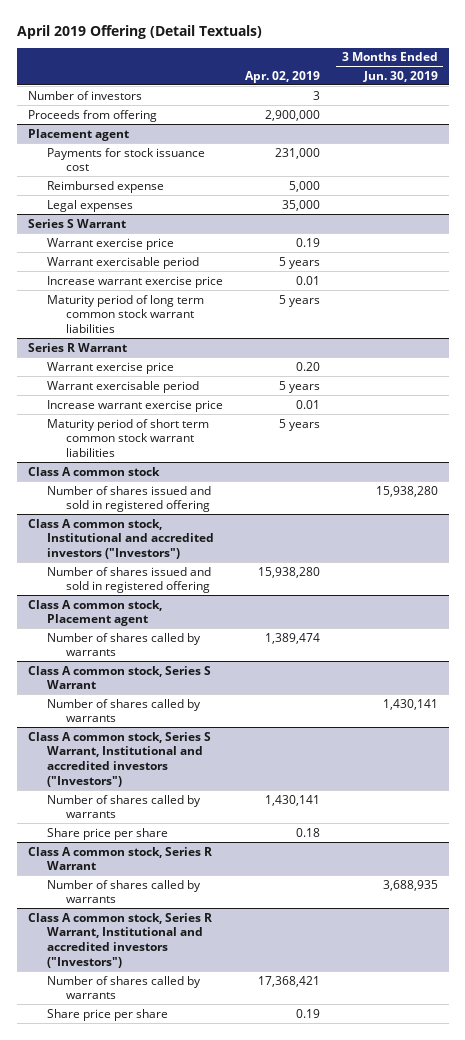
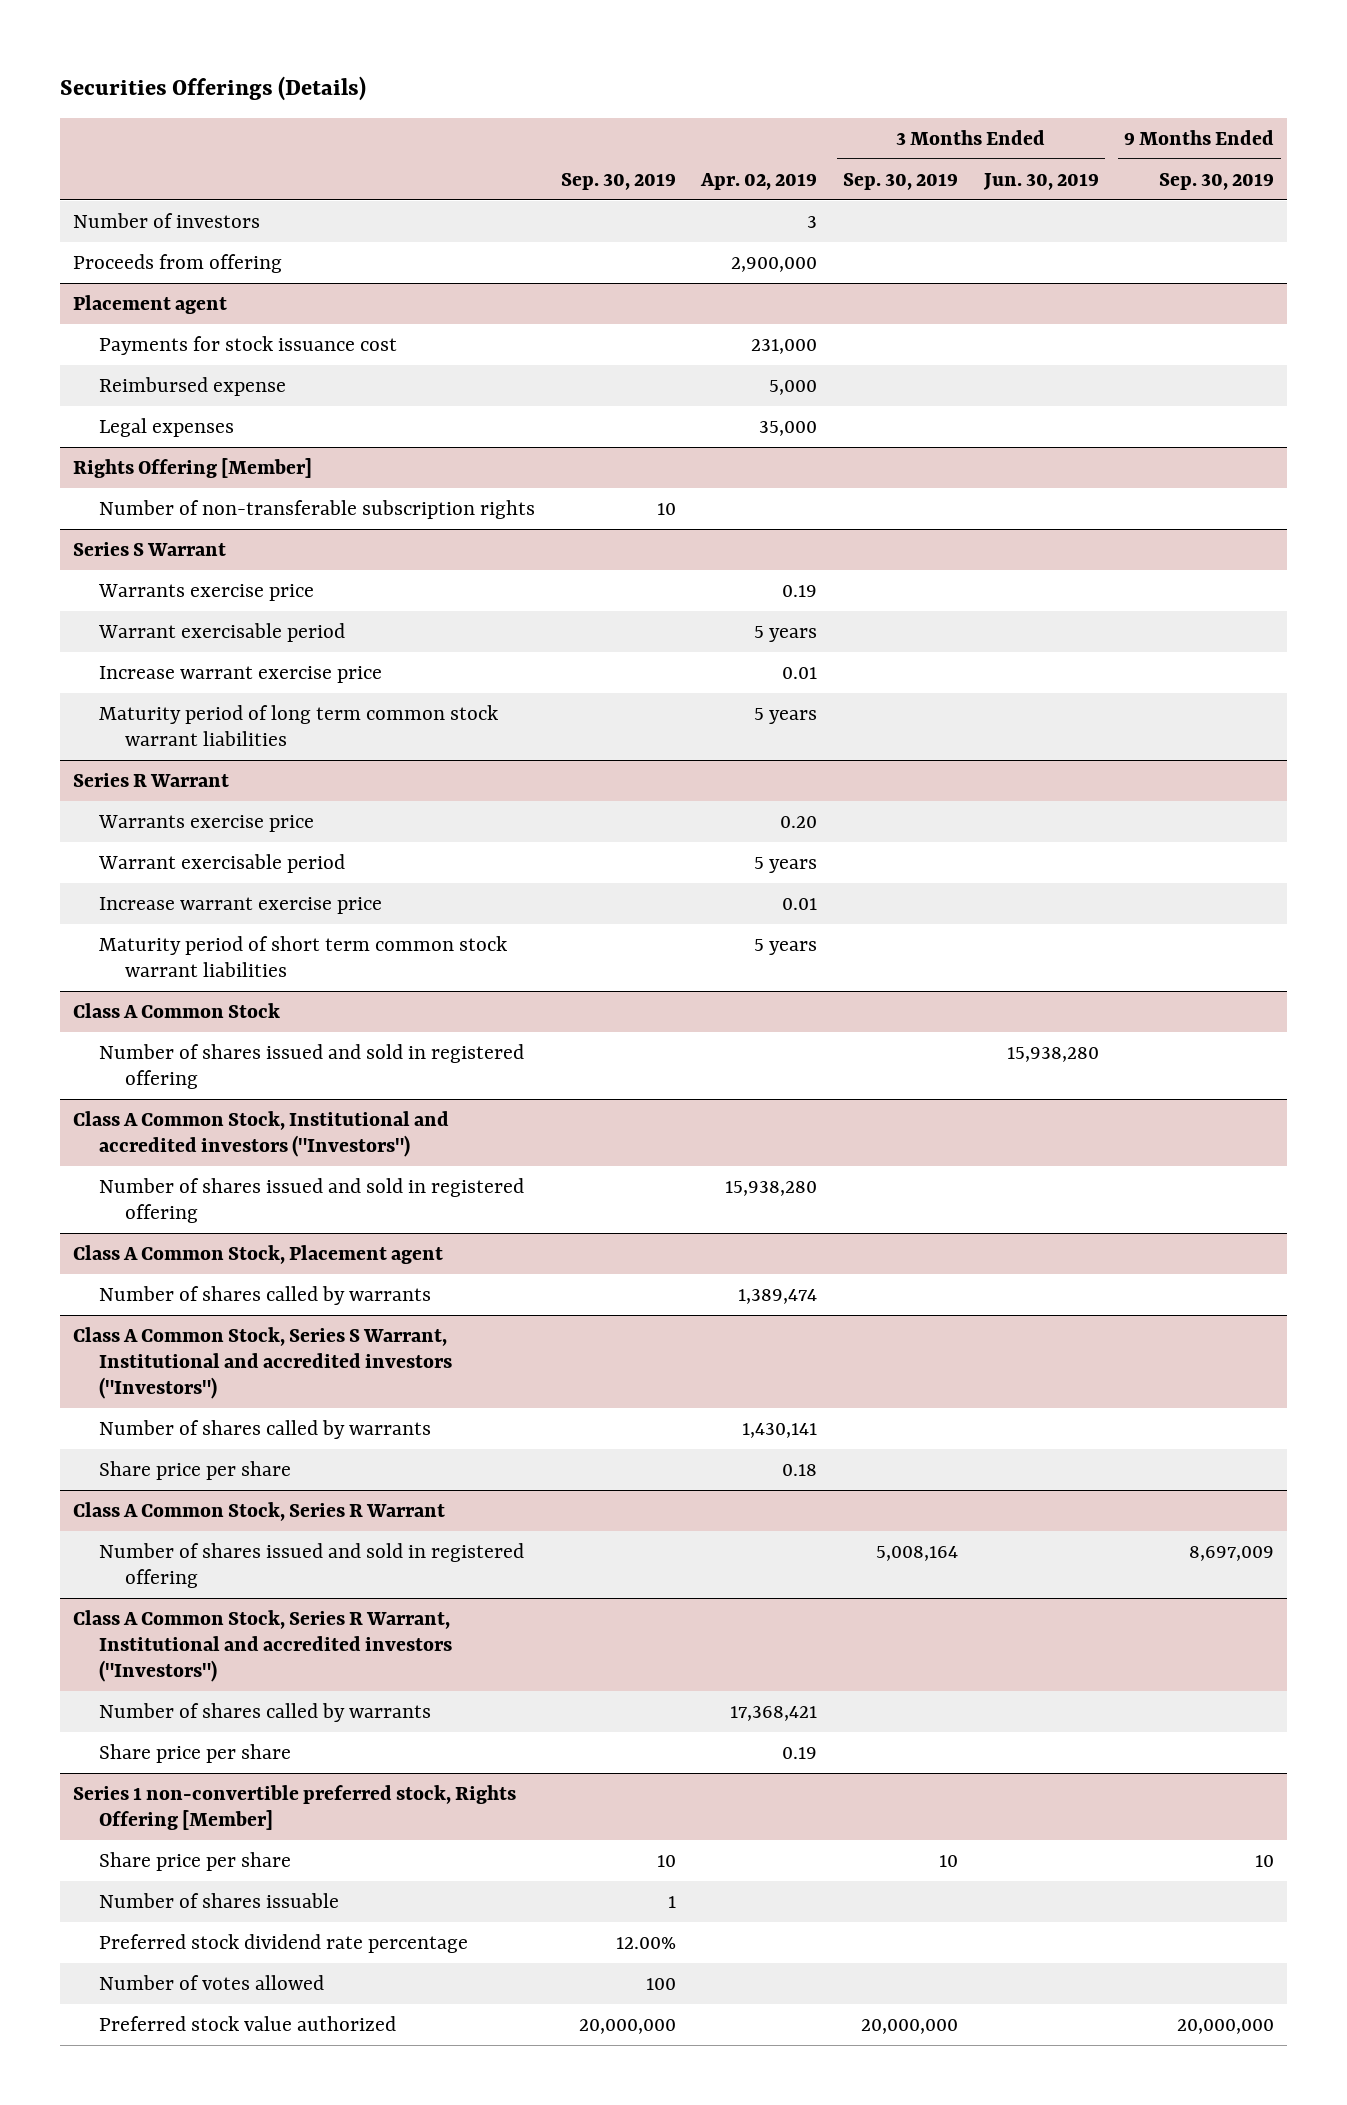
- April 2019 Offering (Detail Textuals)
+ Securities Offerings (Details)
- | Apr. 02, 2019 | 3 Months Ended Jun. 30, 2019
+ | Sep. 30, 2019 | Apr. 02, 2019 | 3 Months Ended Sep. 30, 2019 | 3 Months Ended Jun. 30, 2019 | 9 Months Ended Sep. 30, 2019
+ Rights Offering [Member]
+ Number of non-transferable subscription rights | 10 | | | |
@ Series S Warrant
- Warrant exercise price | 0.19 |
+ Warrants exercise price | | 0.19 | | |
@ Series R Warrant
- Warrant exercise price | 0.20 |
+ Warrants exercise price | | 0.20 | | |
- Class A common stock
+ Class A Common Stock
- Class A common stock, Institutional and accredited investors ("Investors")
+ Class A Common Stock, Institutional and accredited investors ("Investors")
- Class A common stock, Placement agent
+ Class A Common Stock, Placement agent
- Class A common stock, Series S Warrant
- Number of shares called by warrants | | 1,430,141
- Class A common stock, Series S Warrant, Institutional and accredited investors ("Investors")
+ Class A Common Stock, Series S Warrant, Institutional and accredited investors ("Investors")
- Class A common stock, Series R Warrant
- Number of shares called by warrants | | 3,688,935
- Class A common stock, Series R Warrant, Institutional and accredited investors ("Investors")
+ Class A Common Stock, Series R Warrant
+ Number of shares issued and sold in registered offering | | | 5,008,164 | | 8,697,009
+ Class A Common Stock, Series R Warrant, Institutional and accredited investors ("Investors")
+ Series 1 non-convertible preferred stock, Rights Offering [Member]
+ Share price per share | 10 | | 10 | | 10
+ Number of shares issuable | 1 | | | |
+ Preferred stock dividend rate percentage | 12.00% | | | |
+ Number of votes allowed | 100 | | | |
+ Preferred stock value authorized | 20,000,000 | | 20,000,000 | | 20,000,000

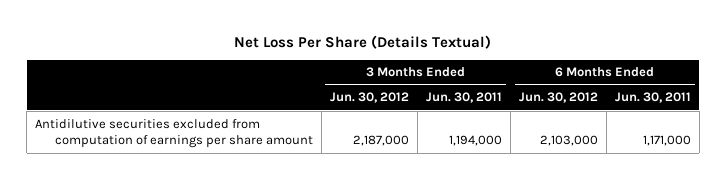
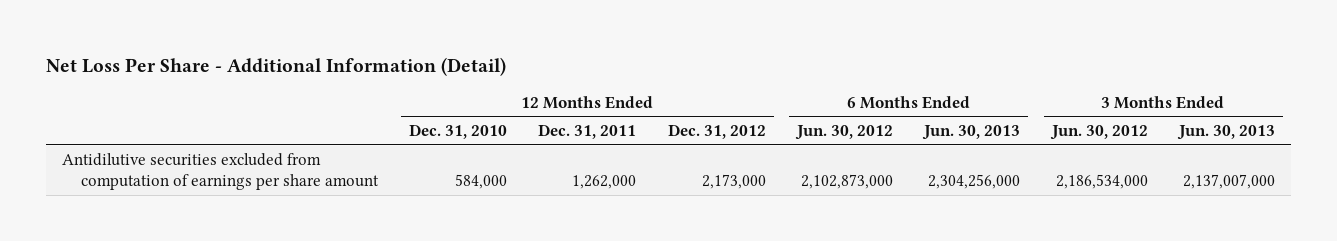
- Net Loss Per Share (Details Textual)
+ Net Loss Per Share - Additional Information (Detail)
- | 3 Months Ended Jun. 30, 2012 | 3 Months Ended Jun. 30, 2011 | 6 Months Ended Jun. 30, 2012 | 6 Months Ended Jun. 30, 2011
+ | 12 Months Ended Dec. 31, 2010 | 12 Months Ended Dec. 31, 2011 | 12 Months Ended Dec. 31, 2012 | 6 Months Ended Jun. 30, 2012 | 6 Months Ended Jun. 30, 2013 | 3 Months Ended Jun. 30, 2012 | 3 Months Ended Jun. 30, 2013
- Antidilutive securities excluded from computation of earnings per share amount | 2,187,000 | 1,194,000 | 2,103,000 | 1,171,000
+ Antidilutive securities excluded from computation of earnings per share amount | 584,000 | 1,262,000 | 2,173,000 | 2,102,873,000 | 2,304,256,000 | 2,186,534,000 | 2,137,007,000

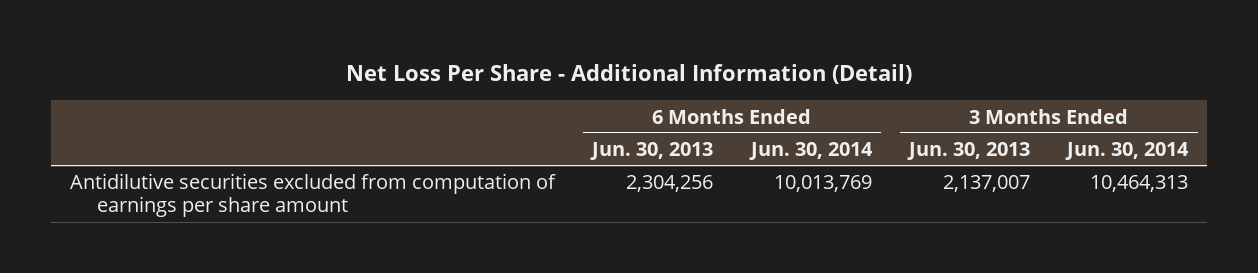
- | 12 Months Ended Dec. 31, 2010 | 12 Months Ended Dec. 31, 2011 | 12 Months Ended Dec. 31, 2012 | 6 Months Ended Jun. 30, 2012 | 6 Months Ended Jun. 30, 2013 | 3 Months Ended Jun. 30, 2012 | 3 Months Ended Jun. 30, 2013
+ | 6 Months Ended Jun. 30, 2013 | 6 Months Ended Jun. 30, 2014 | 3 Months Ended Jun. 30, 2013 | 3 Months Ended Jun. 30, 2014
- Antidilutive securities excluded from computation of earnings per share amount | 584,000 | 1,262,000 | 2,173,000 | 2,102,873,000 | 2,304,256,000 | 2,186,534,000 | 2,137,007,000
+ Antidilutive securities excluded from computation of earnings per share amount | 2,304,256 | 10,013,769 | 2,137,007 | 10,464,313

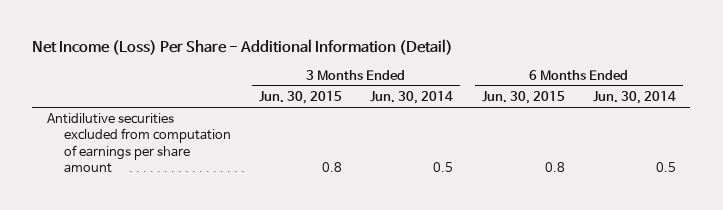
- Net Loss Per Share - Additional Information (Detail)
+ Net Income (Loss) Per Share - Additional Information (Detail)
- | 6 Months Ended Jun. 30, 2013 | 6 Months Ended Jun. 30, 2014 | 3 Months Ended Jun. 30, 2013 | 3 Months Ended Jun. 30, 2014
+ | 3 Months Ended Jun. 30, 2015 | 3 Months Ended Jun. 30, 2014 | 6 Months Ended Jun. 30, 2015 | 6 Months Ended Jun. 30, 2014
- Antidilutive securities excluded from computation of earnings per share amount | 2,304,256 | 10,013,769 | 2,137,007 | 10,464,313
+ Antidilutive securities excluded from computation of earnings per share amount | 0.8 | 0.5 | 0.8 | 0.5

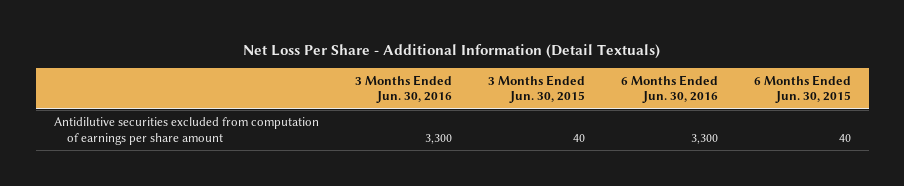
- Net Income (Loss) Per Share - Additional Information (Detail)
+ Net Loss Per Share - Additional Information (Detail Textuals)
- | 3 Months Ended Jun. 30, 2015 | 3 Months Ended Jun. 30, 2014 | 6 Months Ended Jun. 30, 2015 | 6 Months Ended Jun. 30, 2014
+ | 3 Months Ended Jun. 30, 2016 | 3 Months Ended Jun. 30, 2015 | 6 Months Ended Jun. 30, 2016 | 6 Months Ended Jun. 30, 2015
- Antidilutive securities excluded from computation of earnings per share amount | 0.8 | 0.5 | 0.8 | 0.5
+ Antidilutive securities excluded from computation of earnings per share amount | 3,300 | 40 | 3,300 | 40

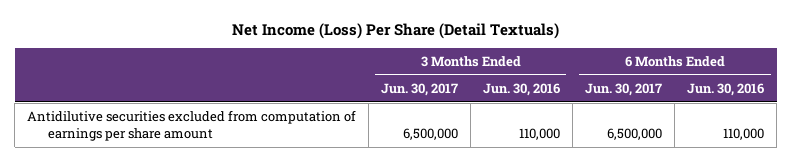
- Net Loss Per Share - Additional Information (Detail Textuals)
+ Net Income (Loss) Per Share (Detail Textuals)
- | 3 Months Ended Jun. 30, 2016 | 3 Months Ended Jun. 30, 2015 | 6 Months Ended Jun. 30, 2016 | 6 Months Ended Jun. 30, 2015
+ | 3 Months Ended Jun. 30, 2017 | 3 Months Ended Jun. 30, 2016 | 6 Months Ended Jun. 30, 2017 | 6 Months Ended Jun. 30, 2016
- Antidilutive securities excluded from computation of earnings per share amount | 3,300 | 40 | 3,300 | 40
+ Antidilutive securities excluded from computation of earnings per share amount | 6,500,000 | 110,000 | 6,500,000 | 110,000

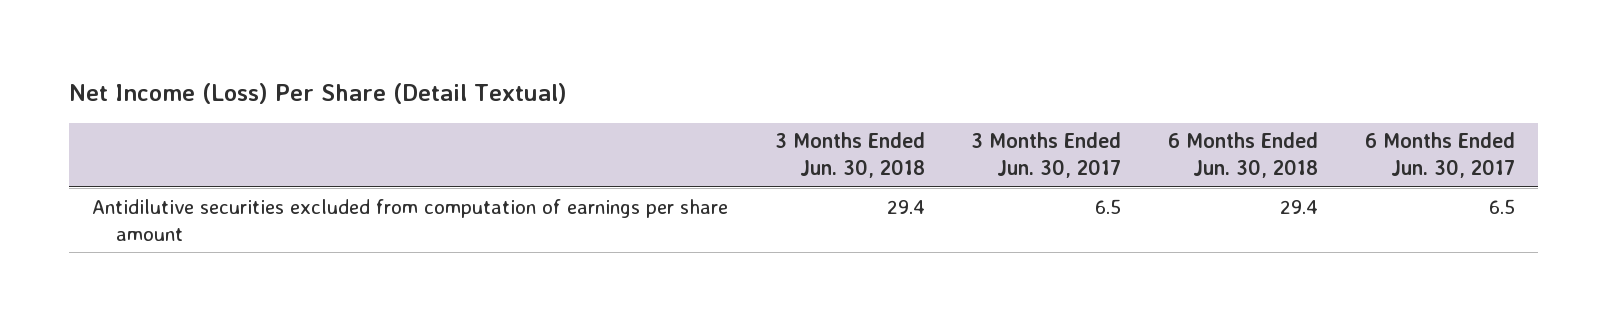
- Net Income (Loss) Per Share (Detail Textuals)
+ Net Income (Loss) Per Share (Detail Textual)
- | 3 Months Ended Jun. 30, 2017 | 3 Months Ended Jun. 30, 2016 | 6 Months Ended Jun. 30, 2017 | 6 Months Ended Jun. 30, 2016
+ | 3 Months Ended Jun. 30, 2018 | 3 Months Ended Jun. 30, 2017 | 6 Months Ended Jun. 30, 2018 | 6 Months Ended Jun. 30, 2017
- Antidilutive securities excluded from computation of earnings per share amount | 6,500,000 | 110,000 | 6,500,000 | 110,000
+ Antidilutive securities excluded from computation of earnings per share amount | 29.4 | 6.5 | 29.4 | 6.5

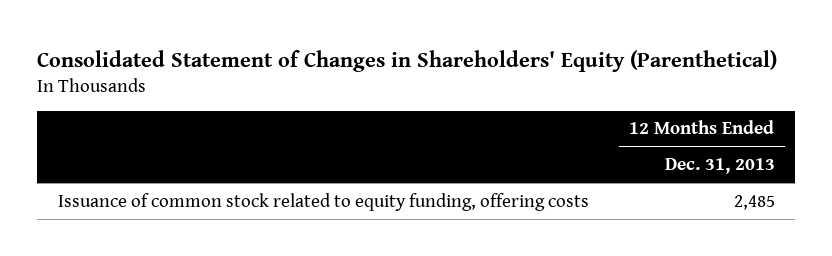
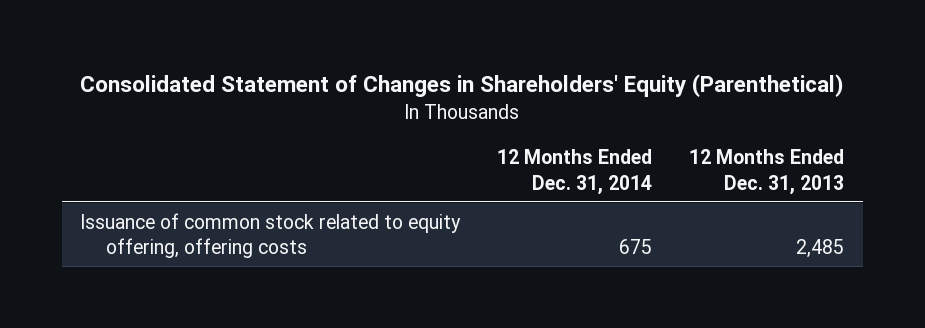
- | 12 Months Ended Dec. 31, 2013
+ | 12 Months Ended Dec. 31, 2014 | 12 Months Ended Dec. 31, 2013
- Issuance of common stock related to equity funding, offering costs | 2,485
+ Issuance of common stock related to equity offering, offering costs | 675 | 2,485

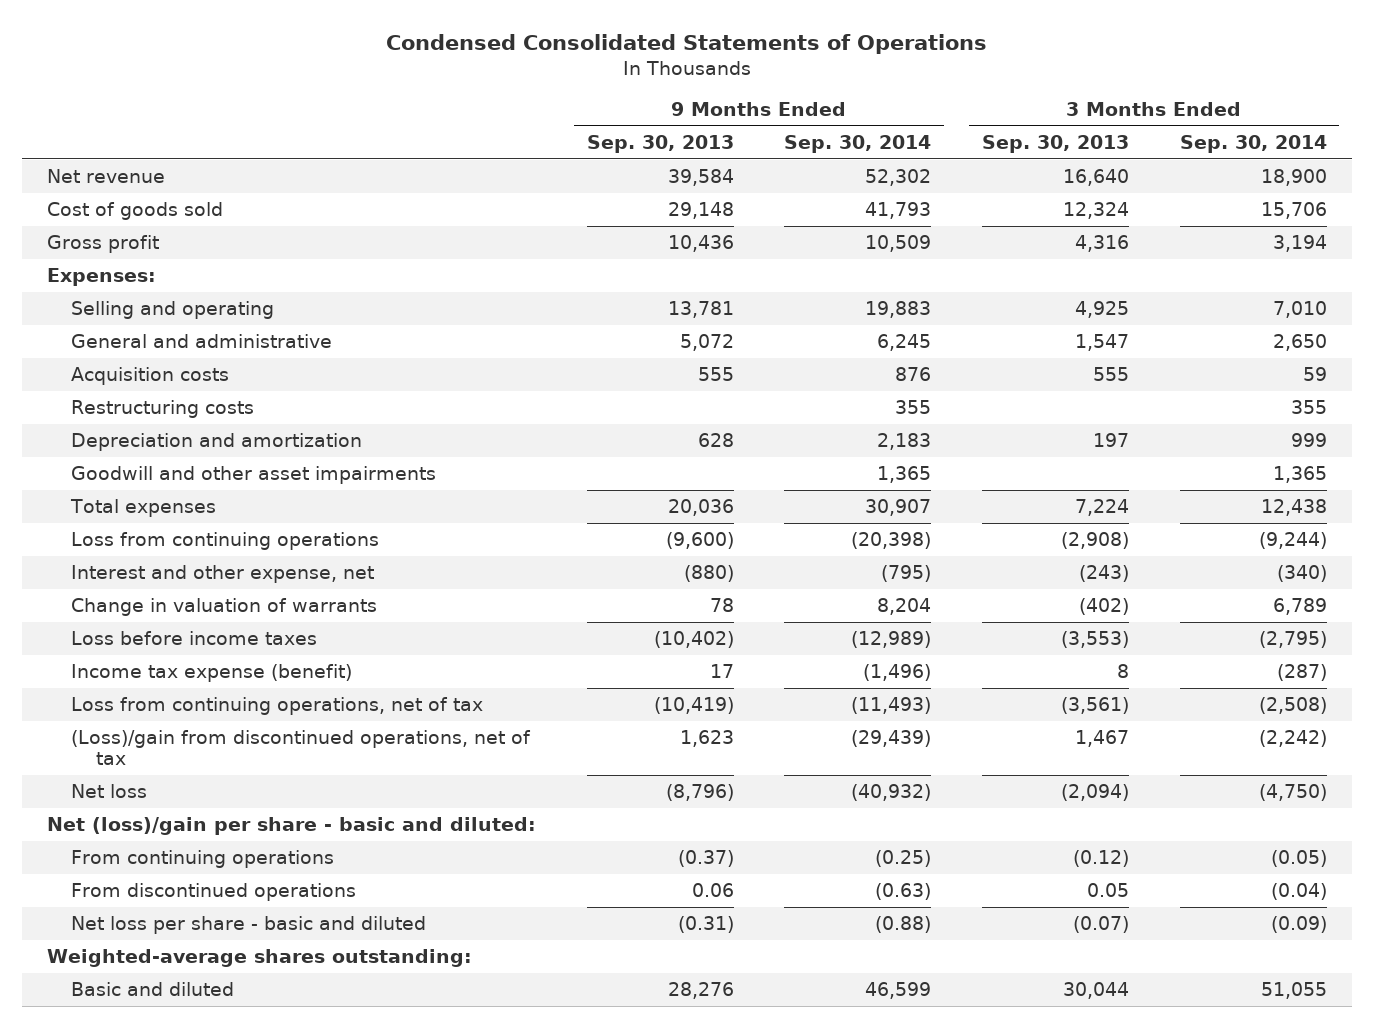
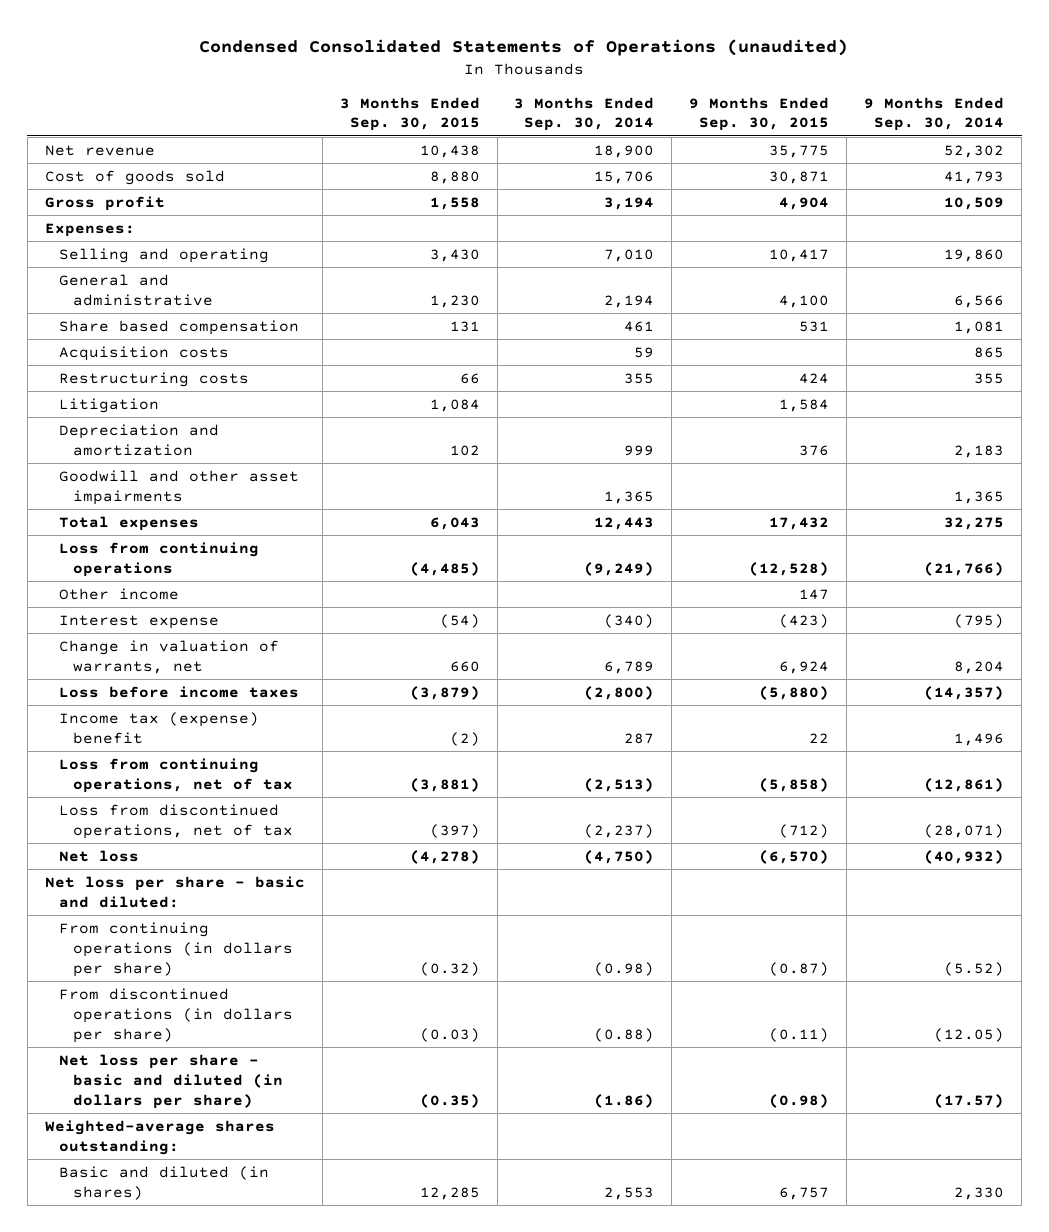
- Condensed Consolidated Statements of Operations
+ Condensed Consolidated Statements of Operations (unaudited)
- | 9 Months Ended Sep. 30, 2013 | 9 Months Ended Sep. 30, 2014 | 3 Months Ended Sep. 30, 2013 | 3 Months Ended Sep. 30, 2014
+ | 3 Months Ended Sep. 30, 2015 | 3 Months Ended Sep. 30, 2014 | 9 Months Ended Sep. 30, 2015 | 9 Months Ended Sep. 30, 2014
- Selling and operating | 13,781 | 19,883 | 4,925 | 7,010
- General and administrative | 5,072 | 6,245 | 1,547 | 2,650
- Acquisition costs | 555 | 876 | 555 | 59
+ Selling and operating | 3,430 | 7,010 | 10,417 | 19,860
+ General and administrative | 1,230 | 2,194 | 4,100 | 6,566
+ Share based compensation | 131 | 461 | 531 | 1,081
+ Acquisition costs | | 59 | | 865
+ Litigation | 1,084 | | 1,584 |
- Total expenses | 20,036 | 30,907 | 7,224 | 12,438
- Loss from continuing operations | (9,600) | (20,398) | (2,908) | (9,244)
- Interest and other expense, net | (880) | (795) | (243) | (340)
- Change in valuation of warrants | 78 | 8,204 | (402) | 6,789
- Loss before income taxes | (10,402) | (12,989) | (3,553) | (2,795)
- Income tax expense (benefit) | 17 | (1,496) | 8 | (287)
- Loss from continuing operations, net of tax | (10,419) | (11,493) | (3,561) | (2,508)
- (Loss)/gain from discontinued operations, net of tax | 1,623 | (29,439) | 1,467 | (2,242)
+ Total expenses | 6,043 | 12,443 | 17,432 | 32,275
+ Loss from continuing operations | (4,485) | (9,249) | (12,528) | (21,766)
+ Other income | | | 147 |
+ Interest expense | (54) | (340) | (423) | (795)
+ Change in valuation of warrants, net | 660 | 6,789 | 6,924 | 8,204
+ Loss before income taxes | (3,879) | (2,800) | (5,880) | (14,357)
+ Income tax (expense) benefit | (2) | 287 | 22 | 1,496
+ Loss from continuing operations, net of tax | (3,881) | (2,513) | (5,858) | (12,861)
+ Loss from discontinued operations, net of tax | (397) | (2,237) | (712) | (28,071)
- Net (loss)/gain per share - basic and diluted:
- From continuing operations | (0.37) | (0.25) | (0.12) | (0.05)
- From discontinued operations | 0.06 | (0.63) | 0.05 | (0.04)
- Net loss per share - basic and diluted | (0.31) | (0.88) | (0.07) | (0.09)
+ Net loss per share - basic and diluted:
+ From continuing operations (in dollars per share) | (0.32) | (0.98) | (0.87) | (5.52)
+ From discontinued operations (in dollars per share) | (0.03) | (0.88) | (0.11) | (12.05)
+ Net loss per share - basic and diluted (in dollars per share) | (0.35) | (1.86) | (0.98) | (17.57)
- Basic and diluted | 28,276 | 46,599 | 30,044 | 51,055
+ Basic and diluted (in shares) | 12,285 | 2,553 | 6,757 | 2,330

